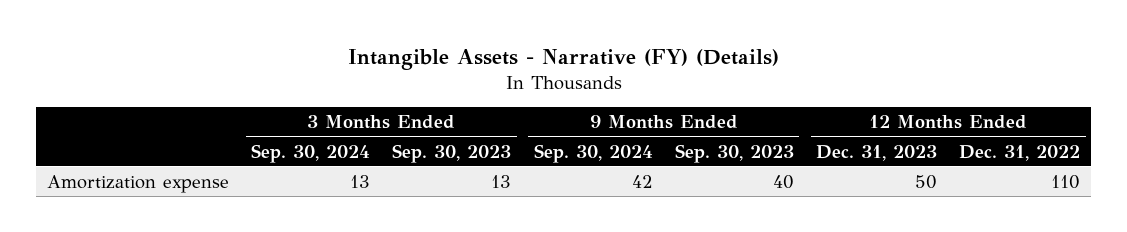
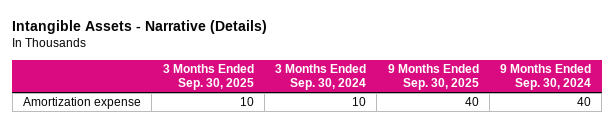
- Intangible Assets - Narrative (FY) (Details)
+ Intangible Assets - Narrative (Details)
- | 3 Months Ended Sep. 30, 2024 | 3 Months Ended Sep. 30, 2023 | 9 Months Ended Sep. 30, 2024 | 9 Months Ended Sep. 30, 2023 | 12 Months Ended Dec. 31, 2023 | 12 Months Ended Dec. 31, 2022
+ | 3 Months Ended Sep. 30, 2025 | 3 Months Ended Sep. 30, 2024 | 9 Months Ended Sep. 30, 2025 | 9 Months Ended Sep. 30, 2024
- Amortization expense | 13 | 13 | 42 | 40 | 50 | 110
+ Amortization expense | 10 | 10 | 40 | 40

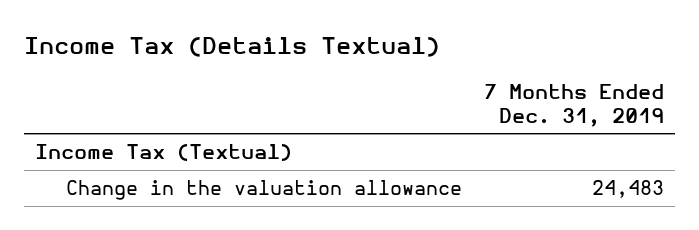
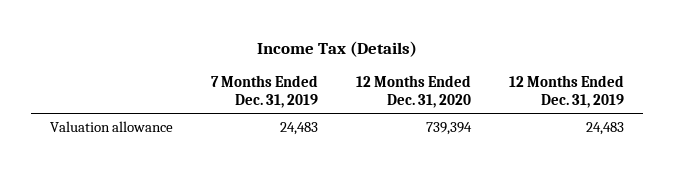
- Income Tax (Details Textual)
+ Income Tax (Details)
- | 7 Months Ended Dec. 31, 2019
+ | 7 Months Ended Dec. 31, 2019 | 12 Months Ended Dec. 31, 2020 | 12 Months Ended Dec. 31, 2019
- Income Tax (Textual)
- Change in the valuation allowance | 24,483
+ Valuation allowance | 24,483 | 739,394 | 24,483

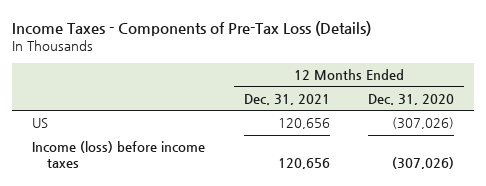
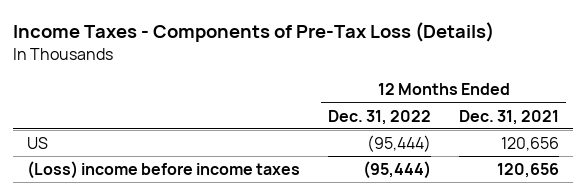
- | 12 Months Ended Dec. 31, 2021 | 12 Months Ended Dec. 31, 2020
+ | 12 Months Ended Dec. 31, 2022 | 12 Months Ended Dec. 31, 2021
- Income (loss) before income taxes | 120,656 | (307,026)
+ (Loss) income before income taxes | (95,444) | 120,656

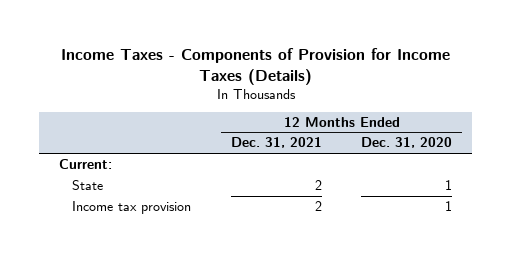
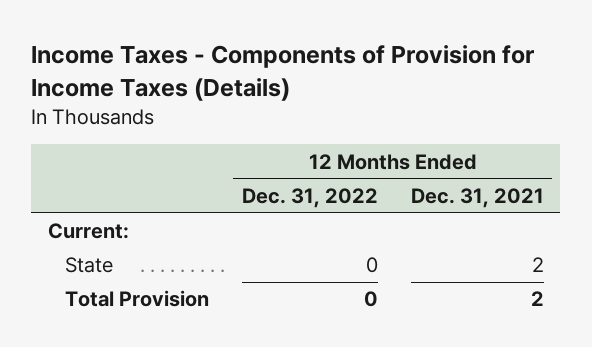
- | 12 Months Ended Dec. 31, 2021 | 12 Months Ended Dec. 31, 2020
+ | 12 Months Ended Dec. 31, 2022 | 12 Months Ended Dec. 31, 2021
- Income tax provision | 2 | 1
+ Total Provision | 0 | 2

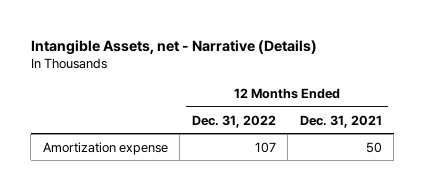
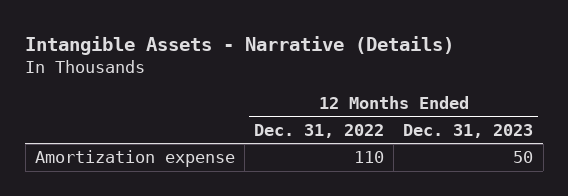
- Intangible Assets, net - Narrative (Details)
+ Intangible Assets - Narrative (Details)
- | 12 Months Ended Dec. 31, 2022 | 12 Months Ended Dec. 31, 2021
+ | 12 Months Ended Dec. 31, 2022 | 12 Months Ended Dec. 31, 2023
- Amortization expense | 107 | 50
+ Amortization expense | 110 | 50

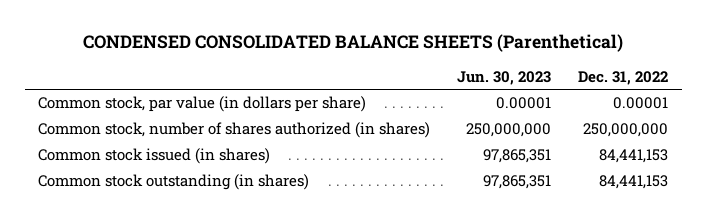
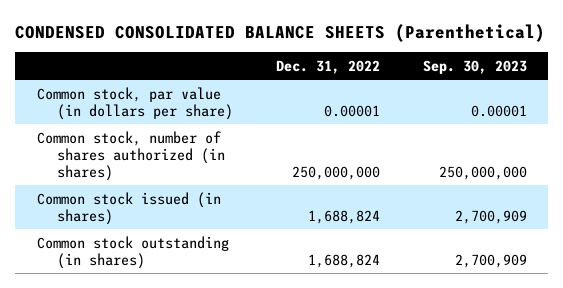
- | Jun. 30, 2023 | Dec. 31, 2022
+ | Dec. 31, 2022 | Sep. 30, 2023
- Common stock issued (in shares) | 97,865,351 | 84,441,153
- Common stock outstanding (in shares) | 97,865,351 | 84,441,153
+ Common stock issued (in shares) | 1,688,824 | 2,700,909
+ Common stock outstanding (in shares) | 1,688,824 | 2,700,909

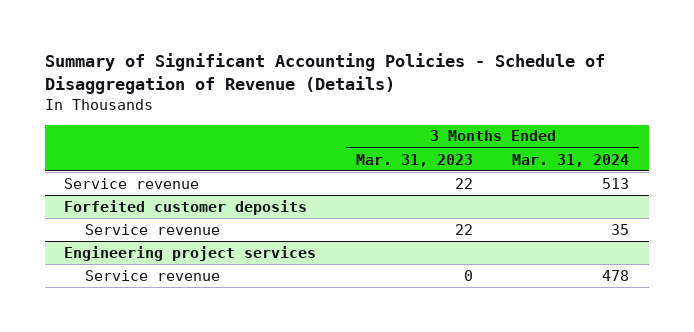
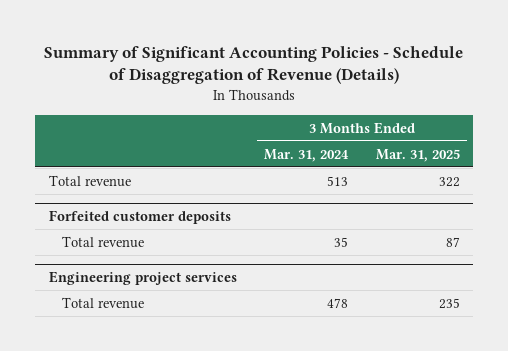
- | 3 Months Ended Mar. 31, 2023 | 3 Months Ended Mar. 31, 2024
+ | 3 Months Ended Mar. 31, 2024 | 3 Months Ended Mar. 31, 2025
- Service revenue | 22 | 513
+ Total revenue | 513 | 322
@ Forfeited customer deposits
- Service revenue | 22 | 35
+ Total revenue | 35 | 87
@ Engineering project services
- Service revenue | 0 | 478
+ Total revenue | 478 | 235

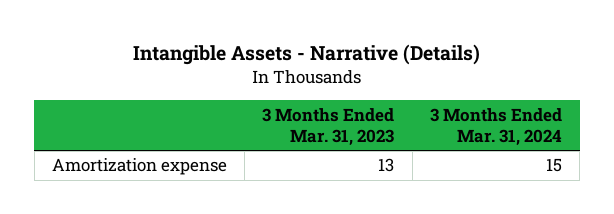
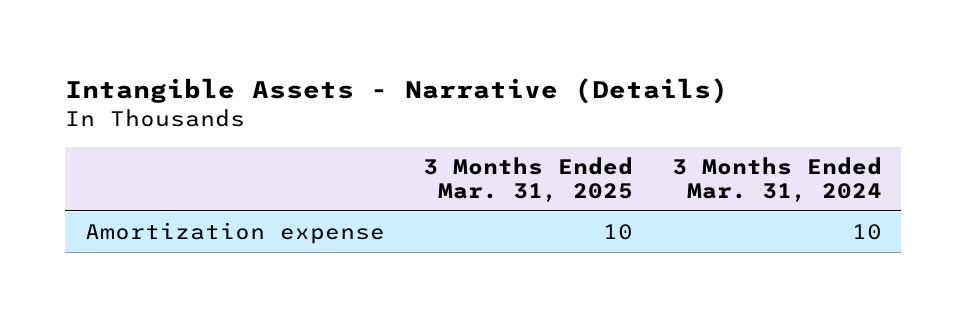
- | 3 Months Ended Mar. 31, 2023 | 3 Months Ended Mar. 31, 2024
+ | 3 Months Ended Mar. 31, 2025 | 3 Months Ended Mar. 31, 2024
- Amortization expense | 13 | 15
+ Amortization expense | 10 | 10

